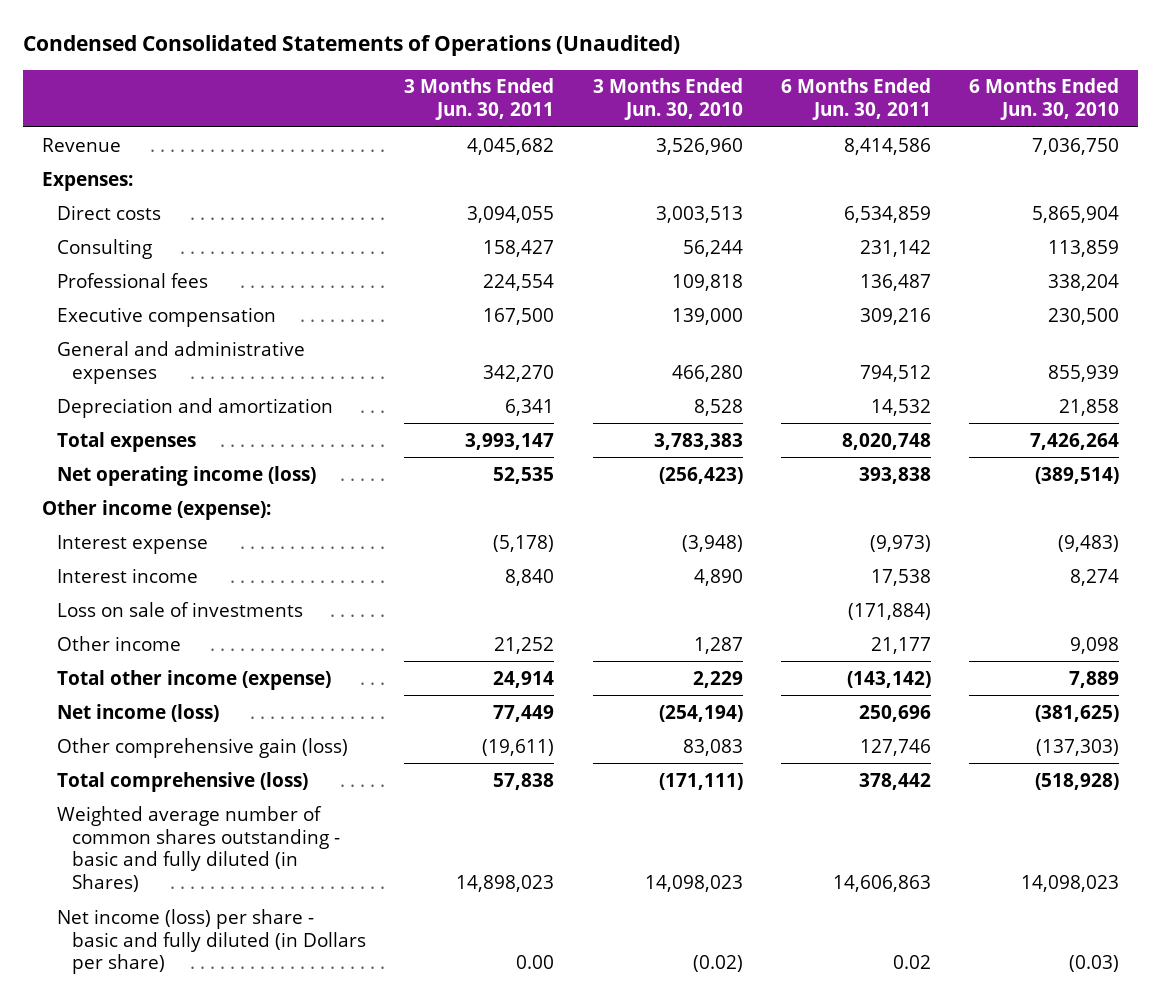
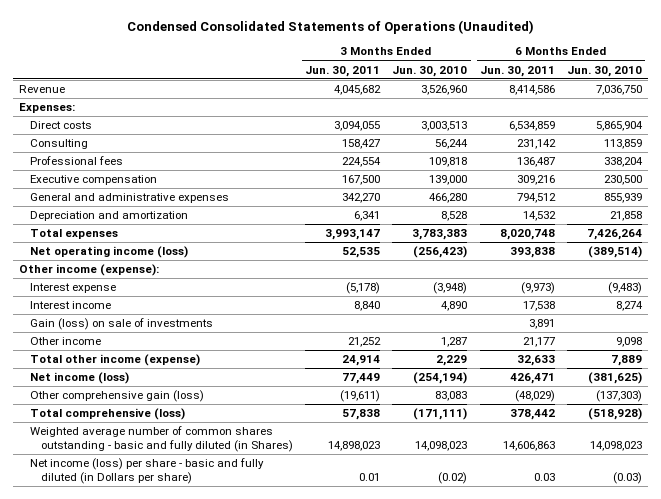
- Loss on sale of investments | | | (171,884) |
+ Gain (loss) on sale of investments | | | 3,891 |
- Total other income (expense) | 24,914 | 2,229 | (143,142) | 7,889
- Net income (loss) | 77,449 | (254,194) | 250,696 | (381,625)
- Other comprehensive gain (loss) | (19,611) | 83,083 | 127,746 | (137,303)
+ Total other income (expense) | 24,914 | 2,229 | 32,633 | 7,889
+ Net income (loss) | 77,449 | (254,194) | 426,471 | (381,625)
+ Other comprehensive gain (loss) | (19,611) | 83,083 | (48,029) | (137,303)
- Net income (loss) per share - basic and fully diluted (in Dollars per share) | 0.00 | (0.02) | 0.02 | (0.03)
+ Net income (loss) per share - basic and fully diluted (in Dollars per share) | 0.01 | (0.02) | 0.03 | (0.03)

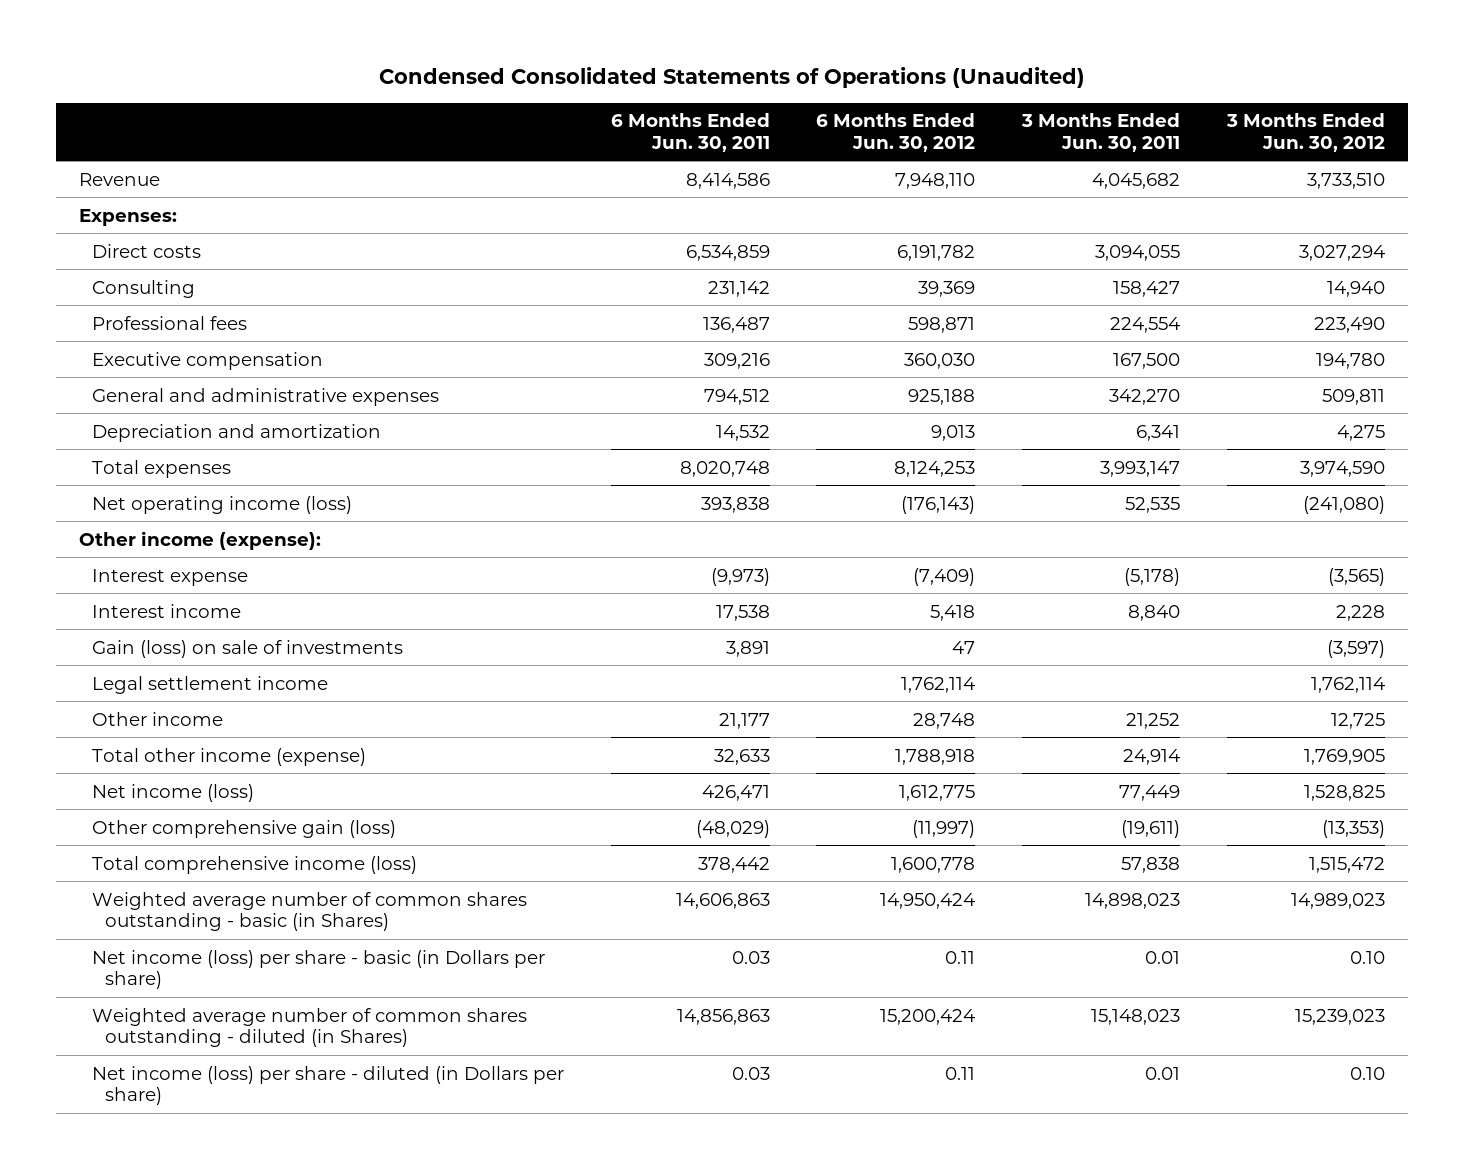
- | 3 Months Ended Jun. 30, 2011 | 3 Months Ended Jun. 30, 2010 | 6 Months Ended Jun. 30, 2011 | 6 Months Ended Jun. 30, 2010
+ | 6 Months Ended Jun. 30, 2011 | 6 Months Ended Jun. 30, 2012 | 3 Months Ended Jun. 30, 2011 | 3 Months Ended Jun. 30, 2012
+ Legal settlement income | | 1,762,114 | | 1,762,114
- Total comprehensive (loss) | 57,838 | (171,111) | 378,442 | (518,928)
- Weighted average number of common shares outstanding - basic and fully diluted (in Shares) | 14,898,023 | 14,098,023 | 14,606,863 | 14,098,023
- Net income (loss) per share - basic and fully diluted (in Dollars per share) | 0.01 | (0.02) | 0.03 | (0.03)
+ Total comprehensive income (loss) | 378,442 | 1,600,778 | 57,838 | 1,515,472
+ Weighted average number of common shares outstanding - basic (in Shares) | 14,606,863 | 14,950,424 | 14,898,023 | 14,989,023
+ Net income (loss) per share - basic (in Dollars per share) | 0.03 | 0.11 | 0.01 | 0.10
+ Weighted average number of common shares outstanding - diluted (in Shares) | 14,856,863 | 15,200,424 | 15,148,023 | 15,239,023
+ Net income (loss) per share - diluted (in Dollars per share) | 0.03 | 0.11 | 0.01 | 0.10

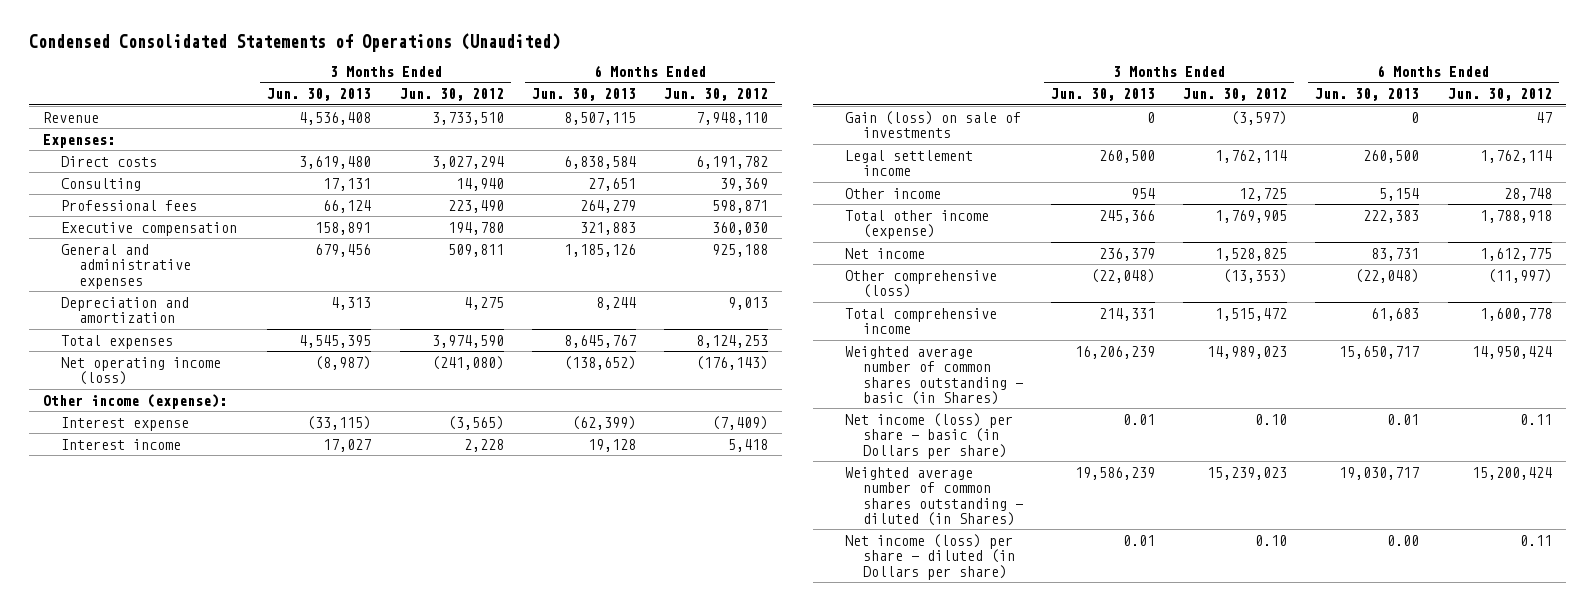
- | 6 Months Ended Jun. 30, 2011 | 6 Months Ended Jun. 30, 2012 | 3 Months Ended Jun. 30, 2011 | 3 Months Ended Jun. 30, 2012
+ | 3 Months Ended Jun. 30, 2013 | 3 Months Ended Jun. 30, 2012 | 6 Months Ended Jun. 30, 2013 | 6 Months Ended Jun. 30, 2012
- Net income (loss) | 426,471 | 1,612,775 | 77,449 | 1,528,825
- Other comprehensive gain (loss) | (48,029) | (11,997) | (19,611) | (13,353)
- Total comprehensive income (loss) | 378,442 | 1,600,778 | 57,838 | 1,515,472
+ Net income | 236,379 | 1,528,825 | 83,731 | 1,612,775
+ Other comprehensive (loss) | (22,048) | (13,353) | (22,048) | (11,997)
+ Total comprehensive income | 214,331 | 1,515,472 | 61,683 | 1,600,778

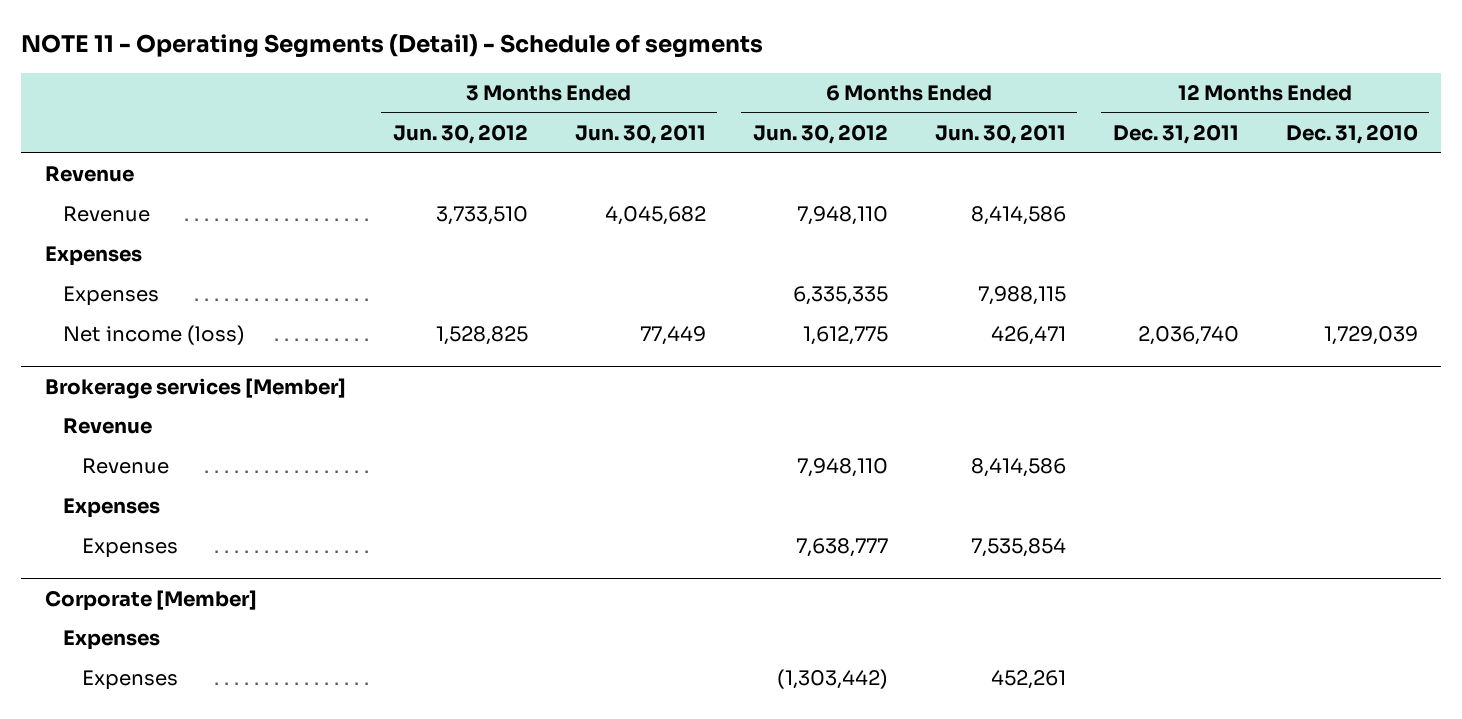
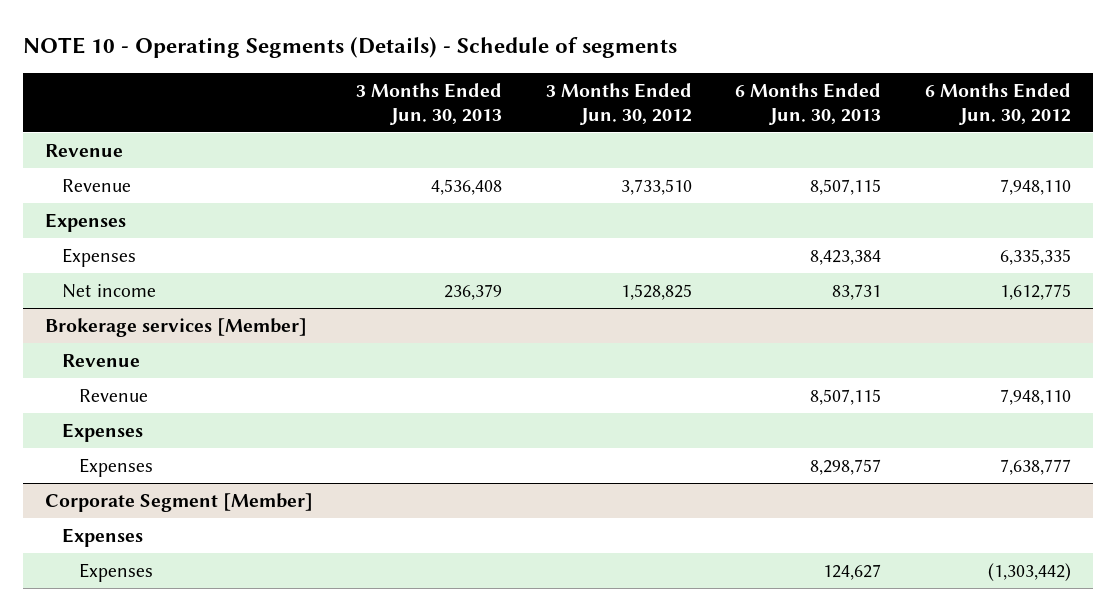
- NOTE 11 - Operating Segments (Detail) - Schedule of segments
+ NOTE 10 - Operating Segments (Details) - Schedule of segments
- | 3 Months Ended Jun. 30, 2012 | 3 Months Ended Jun. 30, 2011 | 6 Months Ended Jun. 30, 2012 | 6 Months Ended Jun. 30, 2011 | 12 Months Ended Dec. 31, 2011 | 12 Months Ended Dec. 31, 2010
+ | 3 Months Ended Jun. 30, 2013 | 3 Months Ended Jun. 30, 2012 | 6 Months Ended Jun. 30, 2013 | 6 Months Ended Jun. 30, 2012
- Net income (loss) | 1,528,825 | 77,449 | 1,612,775 | 426,471 | 2,036,740 | 1,729,039
+ Net income | 236,379 | 1,528,825 | 83,731 | 1,612,775
- Corporate [Member]
+ Corporate Segment [Member]

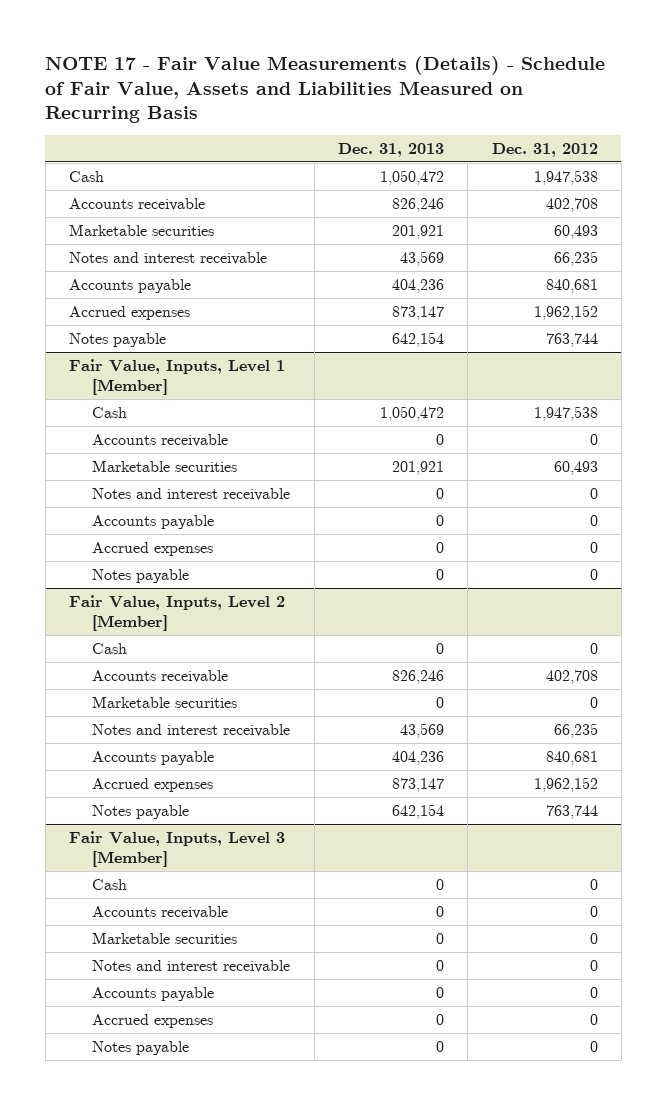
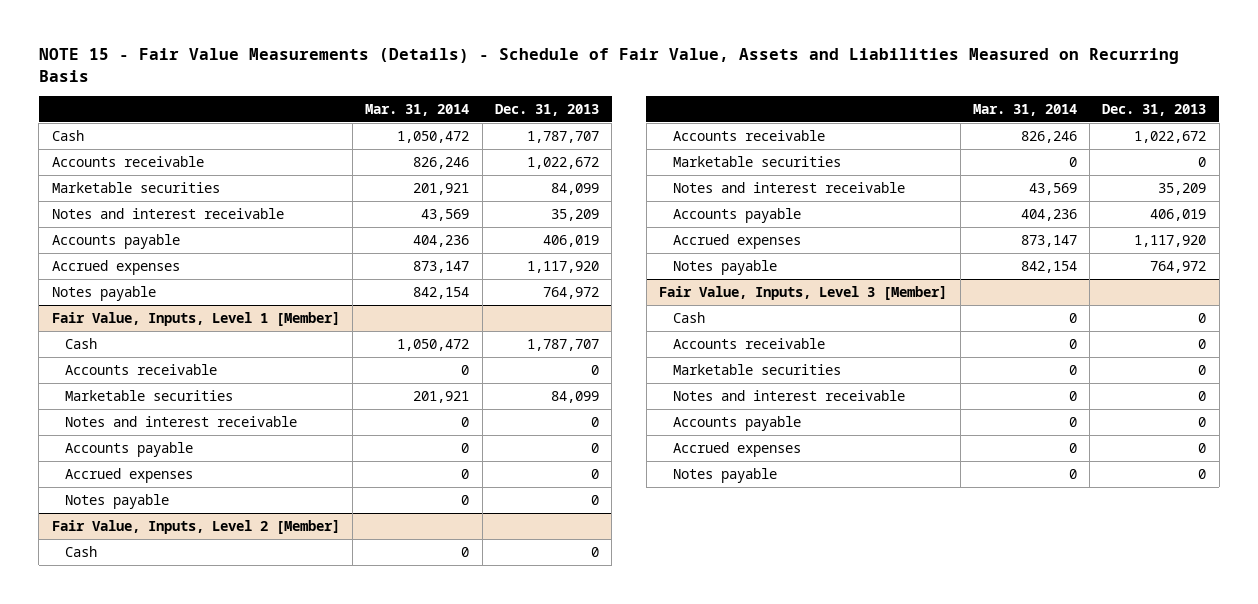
- NOTE 17 - Fair Value Measurements (Details) - Schedule of Fair Value, Assets and Liabilities Measured on Recurring Basis
+ NOTE 15 - Fair Value Measurements (Details) - Schedule of Fair Value, Assets and Liabilities Measured on Recurring Basis
- | Dec. 31, 2013 | Dec. 31, 2012
+ | Mar. 31, 2014 | Dec. 31, 2013
- Cash | 1,050,472 | 1,947,538
- Accounts receivable | 826,246 | 402,708
- Marketable securities | 201,921 | 60,493
- Notes and interest receivable | 43,569 | 66,235
- Accounts payable | 404,236 | 840,681
- Accrued expenses | 873,147 | 1,962,152
- Notes payable | 642,154 | 763,744
+ Cash | 1,050,472 | 1,787,707
+ Accounts receivable | 826,246 | 1,022,672
+ Marketable securities | 201,921 | 84,099
+ Notes and interest receivable | 43,569 | 35,209
+ Accounts payable | 404,236 | 406,019
+ Accrued expenses | 873,147 | 1,117,920
+ Notes payable | 842,154 | 764,972
@ Fair Value, Inputs, Level 1 [Member]
- Cash | 1,050,472 | 1,947,538
+ Cash | 1,050,472 | 1,787,707
- Marketable securities | 201,921 | 60,493
+ Marketable securities | 201,921 | 84,099
@ Fair Value, Inputs, Level 2 [Member]
- Accounts receivable | 826,246 | 402,708
+ Accounts receivable | 826,246 | 1,022,672
- Notes and interest receivable | 43,569 | 66,235
- Accounts payable | 404,236 | 840,681
- Accrued expenses | 873,147 | 1,962,152
- Notes payable | 642,154 | 763,744
+ Notes and interest receivable | 43,569 | 35,209
+ Accounts payable | 404,236 | 406,019
+ Accrued expenses | 873,147 | 1,117,920
+ Notes payable | 842,154 | 764,972

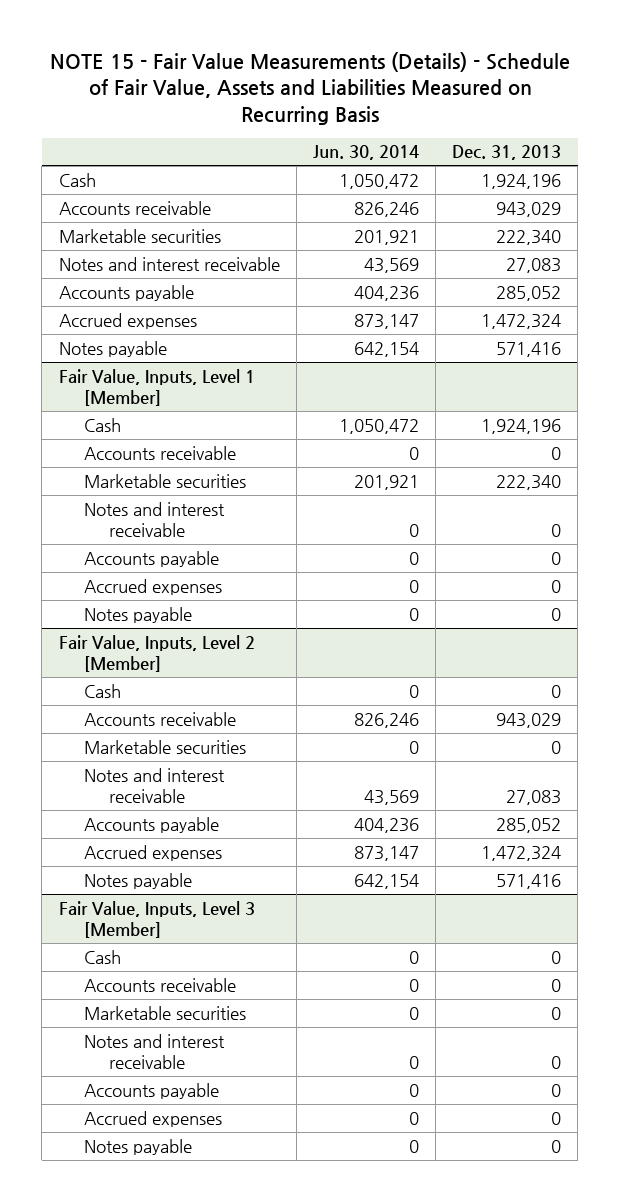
- | Mar. 31, 2014 | Dec. 31, 2013
+ | Jun. 30, 2014 | Dec. 31, 2013
- Cash | 1,050,472 | 1,787,707
- Accounts receivable | 826,246 | 1,022,672
- Marketable securities | 201,921 | 84,099
- Notes and interest receivable | 43,569 | 35,209
- Accounts payable | 404,236 | 406,019
- Accrued expenses | 873,147 | 1,117,920
- Notes payable | 842,154 | 764,972
+ Cash | 1,050,472 | 1,924,196
+ Accounts receivable | 826,246 | 943,029
+ Marketable securities | 201,921 | 222,340
+ Notes and interest receivable | 43,569 | 27,083
+ Accounts payable | 404,236 | 285,052
+ Accrued expenses | 873,147 | 1,472,324
+ Notes payable | 642,154 | 571,416
@ Fair Value, Inputs, Level 1 [Member]
- Cash | 1,050,472 | 1,787,707
+ Cash | 1,050,472 | 1,924,196
- Marketable securities | 201,921 | 84,099
+ Marketable securities | 201,921 | 222,340
@ Fair Value, Inputs, Level 2 [Member]
- Accounts receivable | 826,246 | 1,022,672
+ Accounts receivable | 826,246 | 943,029
- Notes and interest receivable | 43,569 | 35,209
- Accounts payable | 404,236 | 406,019
- Accrued expenses | 873,147 | 1,117,920
- Notes payable | 842,154 | 764,972
+ Notes and interest receivable | 43,569 | 27,083
+ Accounts payable | 404,236 | 285,052
+ Accrued expenses | 873,147 | 1,472,324
+ Notes payable | 642,154 | 571,416

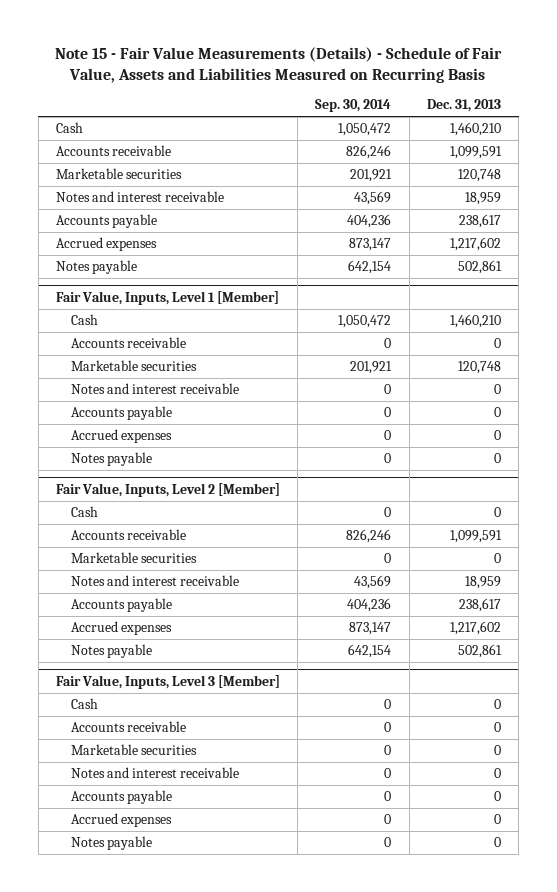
- NOTE 15 - Fair Value Measurements (Details) - Schedule of Fair Value, Assets and Liabilities Measured on Recurring Basis
+ Note 15 - Fair Value Measurements (Details) - Schedule of Fair Value, Assets and Liabilities Measured on Recurring Basis
- | Jun. 30, 2014 | Dec. 31, 2013
+ | Sep. 30, 2014 | Dec. 31, 2013
- Cash | 1,050,472 | 1,924,196
- Accounts receivable | 826,246 | 943,029
- Marketable securities | 201,921 | 222,340
- Notes and interest receivable | 43,569 | 27,083
- Accounts payable | 404,236 | 285,052
- Accrued expenses | 873,147 | 1,472,324
- Notes payable | 642,154 | 571,416
+ Cash | 1,050,472 | 1,460,210
+ Accounts receivable | 826,246 | 1,099,591
+ Marketable securities | 201,921 | 120,748
+ Notes and interest receivable | 43,569 | 18,959
+ Accounts payable | 404,236 | 238,617
+ Accrued expenses | 873,147 | 1,217,602
+ Notes payable | 642,154 | 502,861
@ Fair Value, Inputs, Level 1 [Member]
- Cash | 1,050,472 | 1,924,196
+ Cash | 1,050,472 | 1,460,210
- Marketable securities | 201,921 | 222,340
+ Marketable securities | 201,921 | 120,748
@ Fair Value, Inputs, Level 2 [Member]
- Accounts receivable | 826,246 | 943,029
+ Accounts receivable | 826,246 | 1,099,591
- Notes and interest receivable | 43,569 | 27,083
- Accounts payable | 404,236 | 285,052
- Accrued expenses | 873,147 | 1,472,324
- Notes payable | 642,154 | 571,416
+ Notes and interest receivable | 43,569 | 18,959
+ Accounts payable | 404,236 | 238,617
+ Accrued expenses | 873,147 | 1,217,602
+ Notes payable | 642,154 | 502,861

